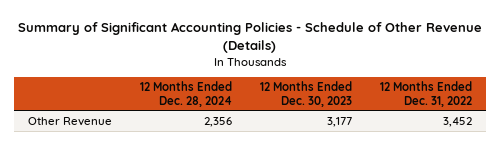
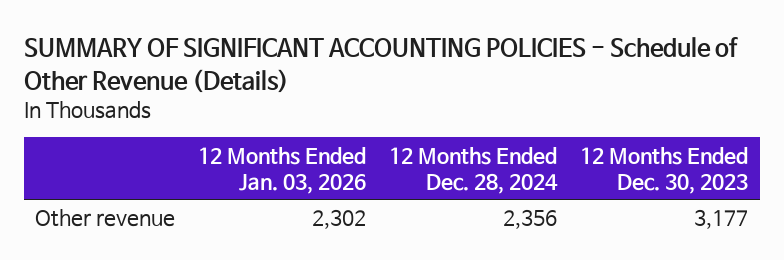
- Summary of Significant Accounting Policies - Schedule of Other Revenue (Details)
+ SUMMARY OF SIGNIFICANT ACCOUNTING POLICIES - Schedule of Other Revenue (Details)
- | 12 Months Ended Dec. 28, 2024 | 12 Months Ended Dec. 30, 2023 | 12 Months Ended Dec. 31, 2022
+ | 12 Months Ended Jan. 03, 2026 | 12 Months Ended Dec. 28, 2024 | 12 Months Ended Dec. 30, 2023
- Other Revenue | 2,356 | 3,177 | 3,452
+ Other revenue | 2,302 | 2,356 | 3,177

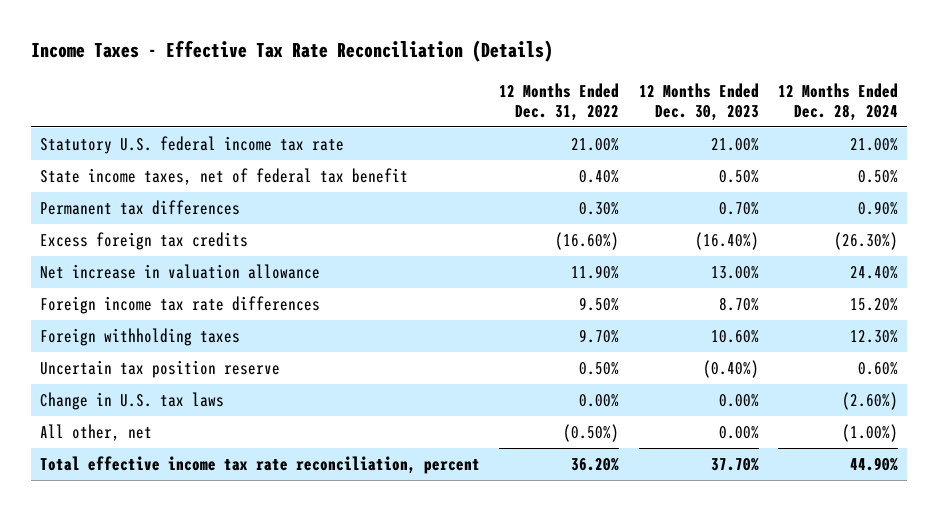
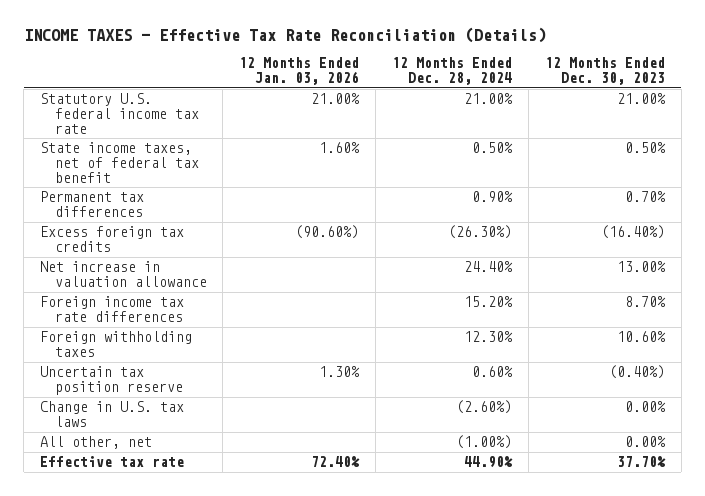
- Income Taxes - Effective Tax Rate Reconciliation (Details)
+ INCOME TAXES - Effective Tax Rate Reconciliation (Details)
- | 12 Months Ended Dec. 31, 2022 | 12 Months Ended Dec. 30, 2023 | 12 Months Ended Dec. 28, 2024
+ | 12 Months Ended Jan. 03, 2026 | 12 Months Ended Dec. 28, 2024 | 12 Months Ended Dec. 30, 2023
- Total effective income tax rate reconciliation, percent | 36.20% | 37.70% | 44.90%
+ Effective tax rate | 72.40% | 44.90% | 37.70%

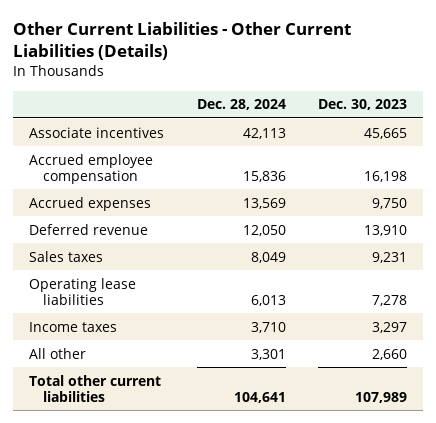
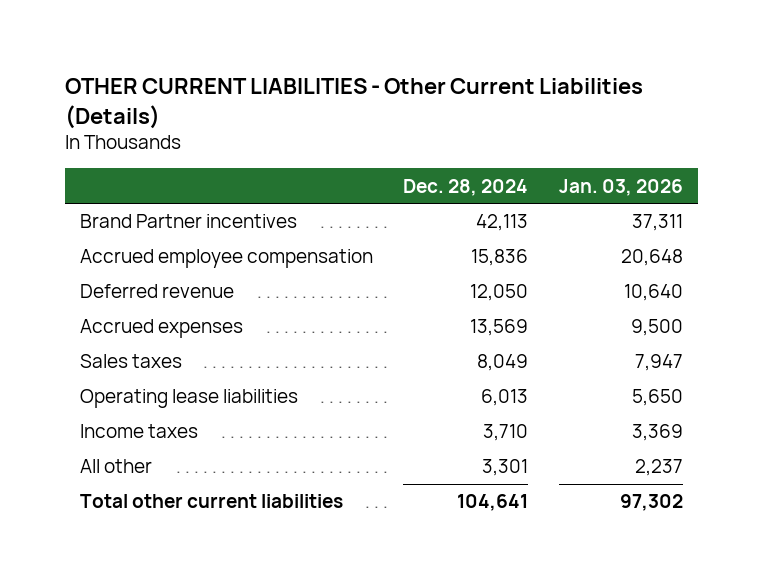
- Other Current Liabilities - Other Current Liabilities (Details)
+ OTHER CURRENT LIABILITIES - Other Current Liabilities (Details)
- | Dec. 28, 2024 | Dec. 30, 2023
+ | Dec. 28, 2024 | Jan. 03, 2026
- Associate incentives | 42,113 | 45,665
+ Brand Partner incentives | 42,113 | 37,311
moved down: Accrued expenses | 13,569 | 9,500

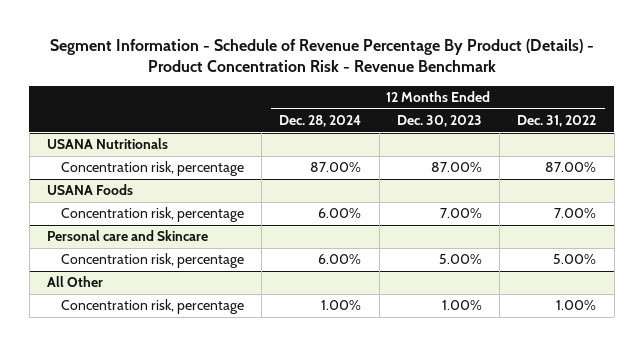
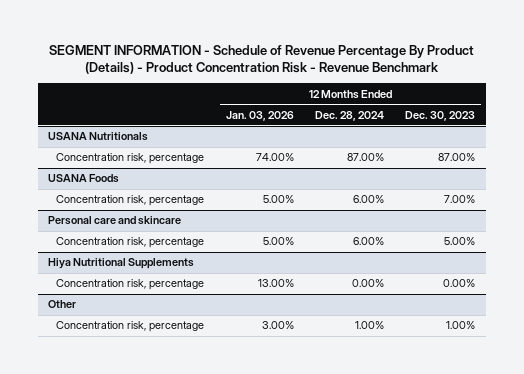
- Segment Information - Schedule of Revenue Percentage By Product (Details) - Product Concentration Risk - Revenue Benchmark
+ SEGMENT INFORMATION - Schedule of Revenue Percentage By Product (Details) - Product Concentration Risk - Revenue Benchmark
- | 12 Months Ended Dec. 28, 2024 | 12 Months Ended Dec. 30, 2023 | 12 Months Ended Dec. 31, 2022
+ | 12 Months Ended Jan. 03, 2026 | 12 Months Ended Dec. 28, 2024 | 12 Months Ended Dec. 30, 2023
- Personal care and Skincare
+ Personal care and skincare
- All Other
+ Hiya Nutritional Supplements
+ Concentration risk, percentage | 13.00% | 0.00% | 0.00%
+ Other

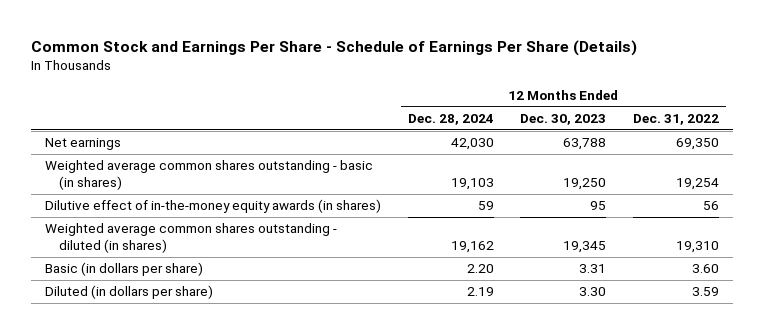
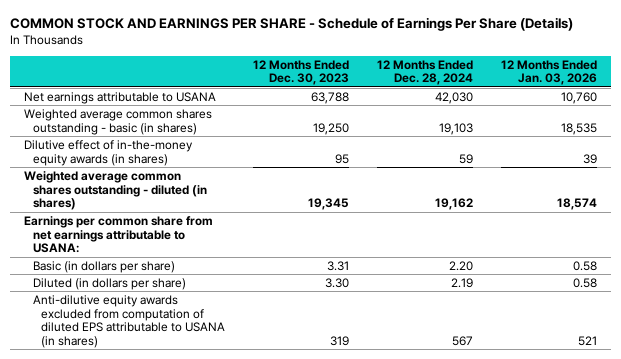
- Common Stock and Earnings Per Share - Schedule of Earnings Per Share (Details)
+ COMMON STOCK AND EARNINGS PER SHARE - Schedule of Earnings Per Share (Details)
- | 12 Months Ended Dec. 28, 2024 | 12 Months Ended Dec. 30, 2023 | 12 Months Ended Dec. 31, 2022
+ | 12 Months Ended Dec. 30, 2023 | 12 Months Ended Dec. 28, 2024 | 12 Months Ended Jan. 03, 2026
- Net earnings | 42,030 | 63,788 | 69,350
+ Net earnings attributable to USANA | 63,788 | 42,030 | 10,760
+ Earnings per common share from net earnings attributable to USANA:
+ Anti-dilutive equity awards excluded from computation of diluted EPS attributable to USANA (in shares) | 319 | 567 | 521

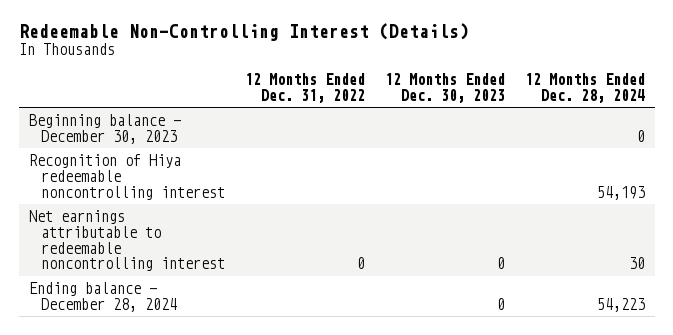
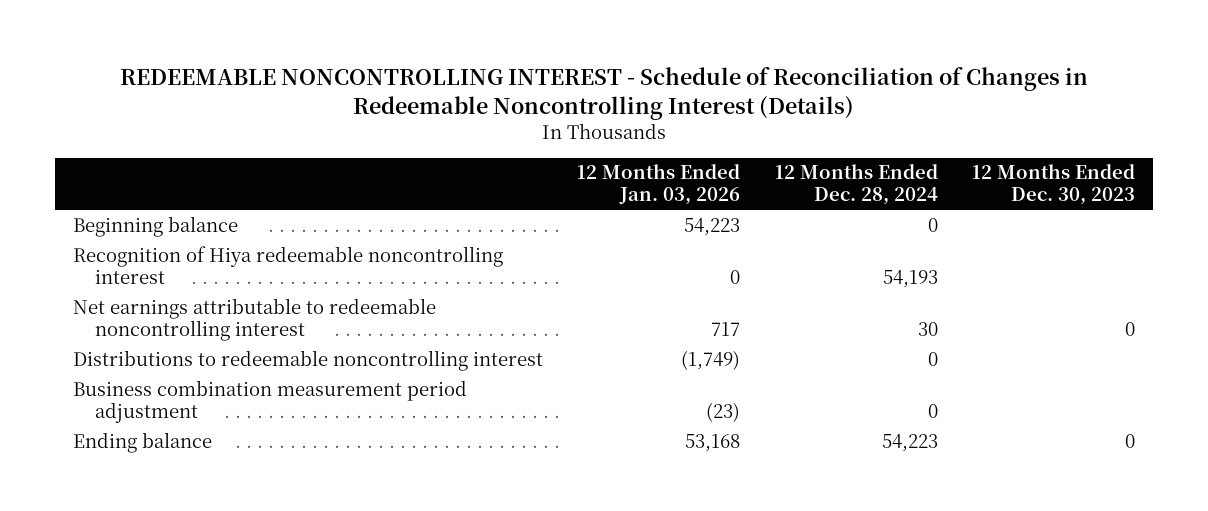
- Redeemable Non-Controlling Interest (Details)
+ REDEEMABLE NONCONTROLLING INTEREST - Schedule of Reconciliation of Changes in Redeemable Noncontrolling Interest (Details)
- | 12 Months Ended Dec. 31, 2022 | 12 Months Ended Dec. 30, 2023 | 12 Months Ended Dec. 28, 2024
+ | 12 Months Ended Jan. 03, 2026 | 12 Months Ended Dec. 28, 2024 | 12 Months Ended Dec. 30, 2023
- Beginning balance - December 30, 2023 | | | 0
+ Beginning balance | 54,223 | 0 |
- Ending balance - December 28, 2024 | | 0 | 54,223
+ Distributions to redeemable noncontrolling interest | (1,749) | 0 |
+ Business combination measurement period adjustment | (23) | 0 |
+ Ending balance | 53,168 | 54,223 | 0

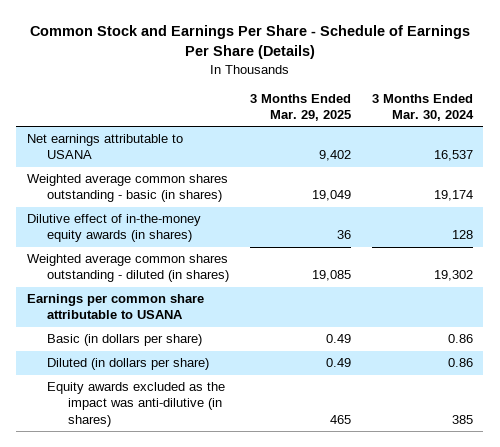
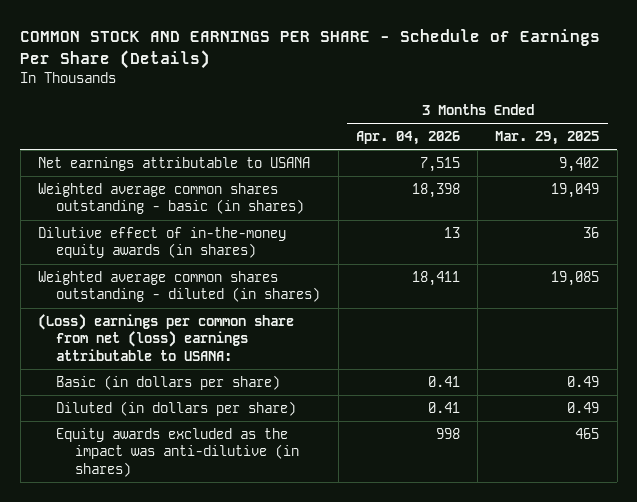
- Common Stock and Earnings Per Share - Schedule of Earnings Per Share (Details)
+ COMMON STOCK AND EARNINGS PER SHARE - Schedule of Earnings Per Share (Details)
- | 3 Months Ended Mar. 29, 2025 | 3 Months Ended Mar. 30, 2024
+ | 3 Months Ended Apr. 04, 2026 | 3 Months Ended Mar. 29, 2025
- Earnings per common share attributable to USANA
+ (Loss) earnings per common share from net (loss) earnings attributable to USANA:

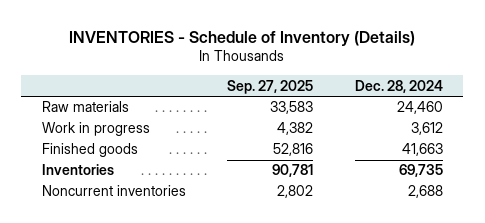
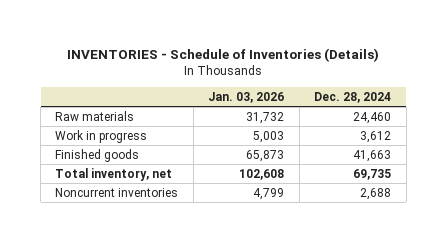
- INVENTORIES - Schedule of Inventory (Details)
+ INVENTORIES - Schedule of Inventories (Details)
- | Sep. 27, 2025 | Dec. 28, 2024
+ | Jan. 03, 2026 | Dec. 28, 2024
- Inventories | 90,781 | 69,735
+ Total inventory, net | 102,608 | 69,735

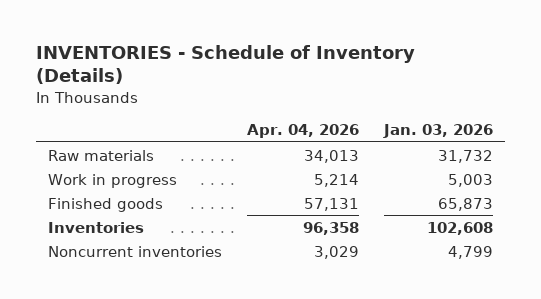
- INVENTORIES - Schedule of Inventories (Details)
+ INVENTORIES - Schedule of Inventory (Details)
- | Jan. 03, 2026 | Dec. 28, 2024
+ | Apr. 04, 2026 | Jan. 03, 2026
- Total inventory, net | 102,608 | 69,735
+ Inventories | 96,358 | 102,608

